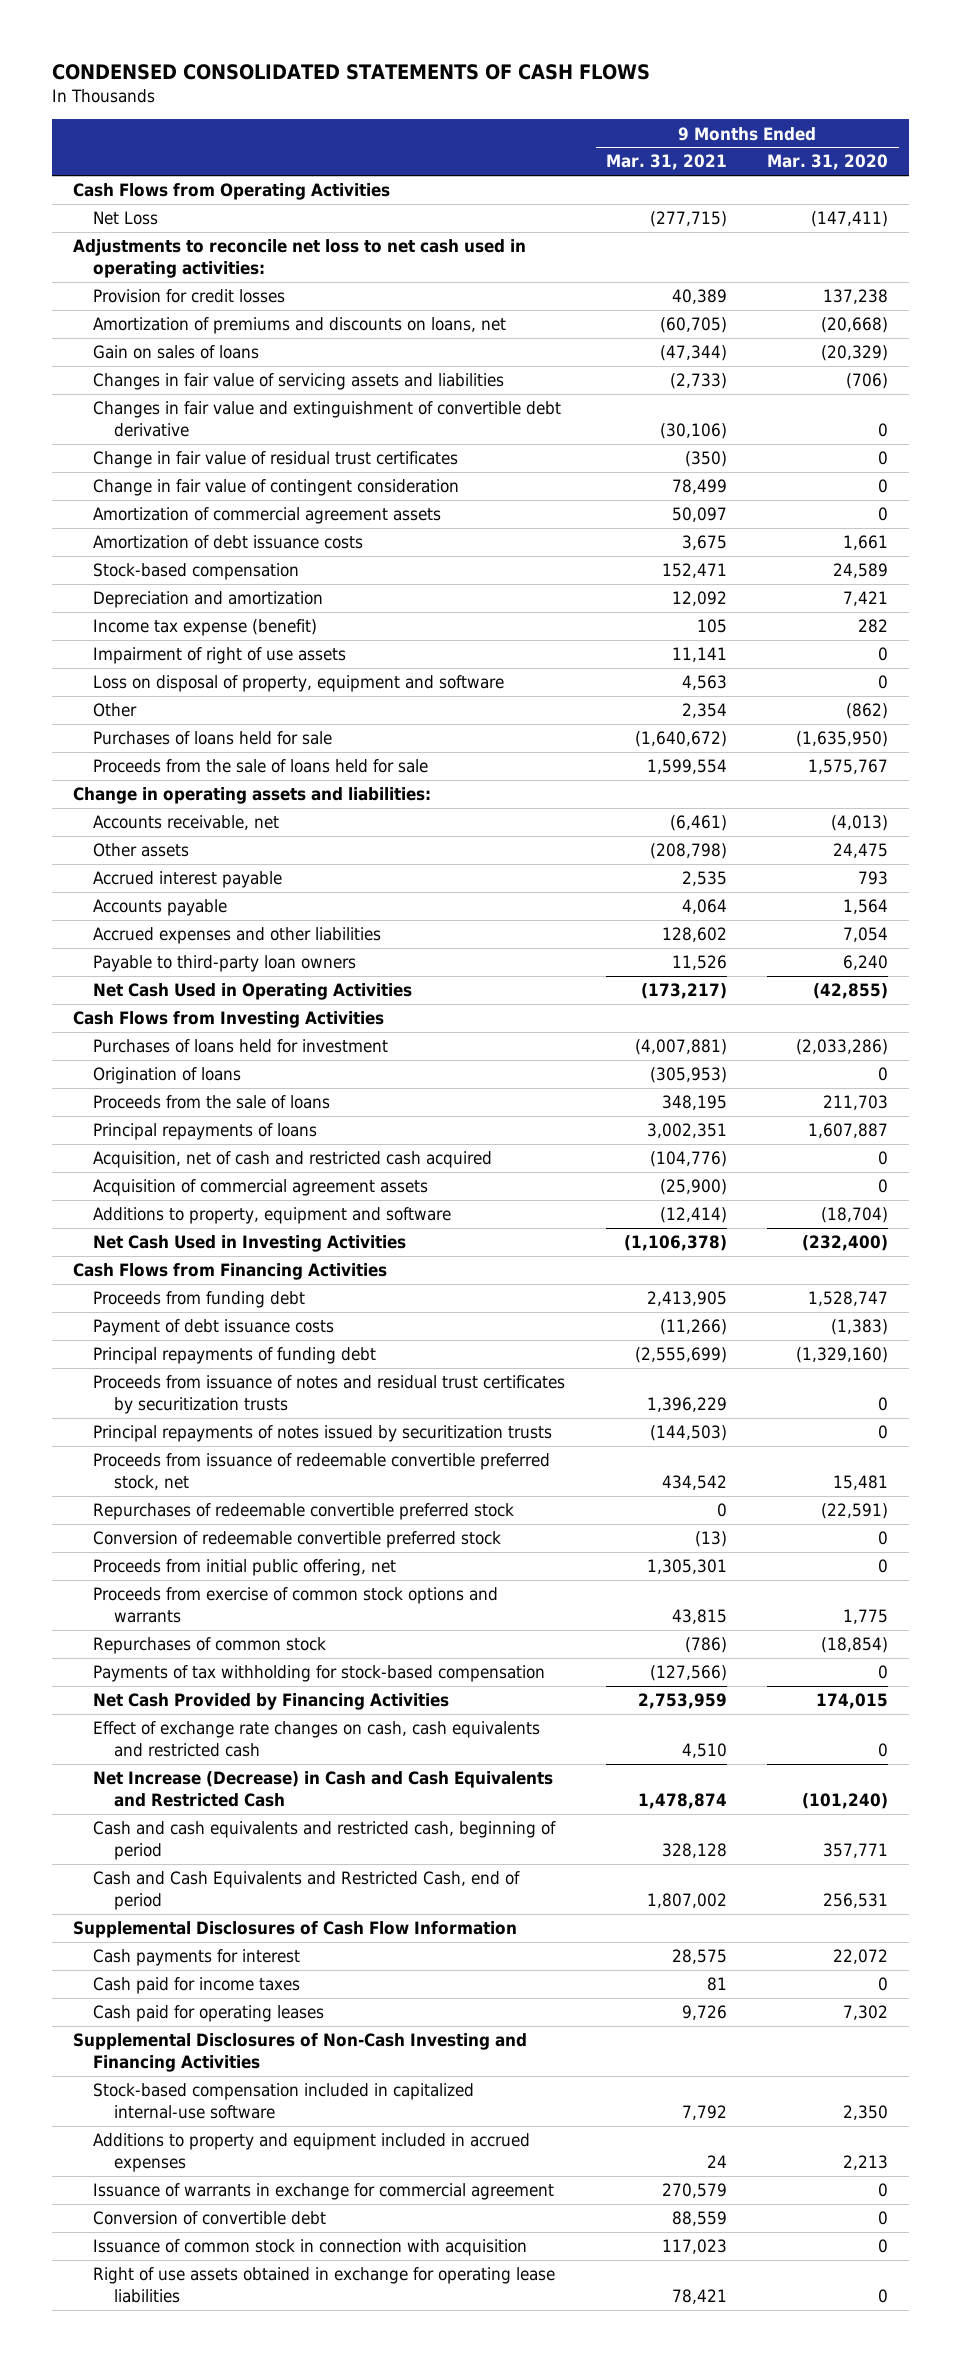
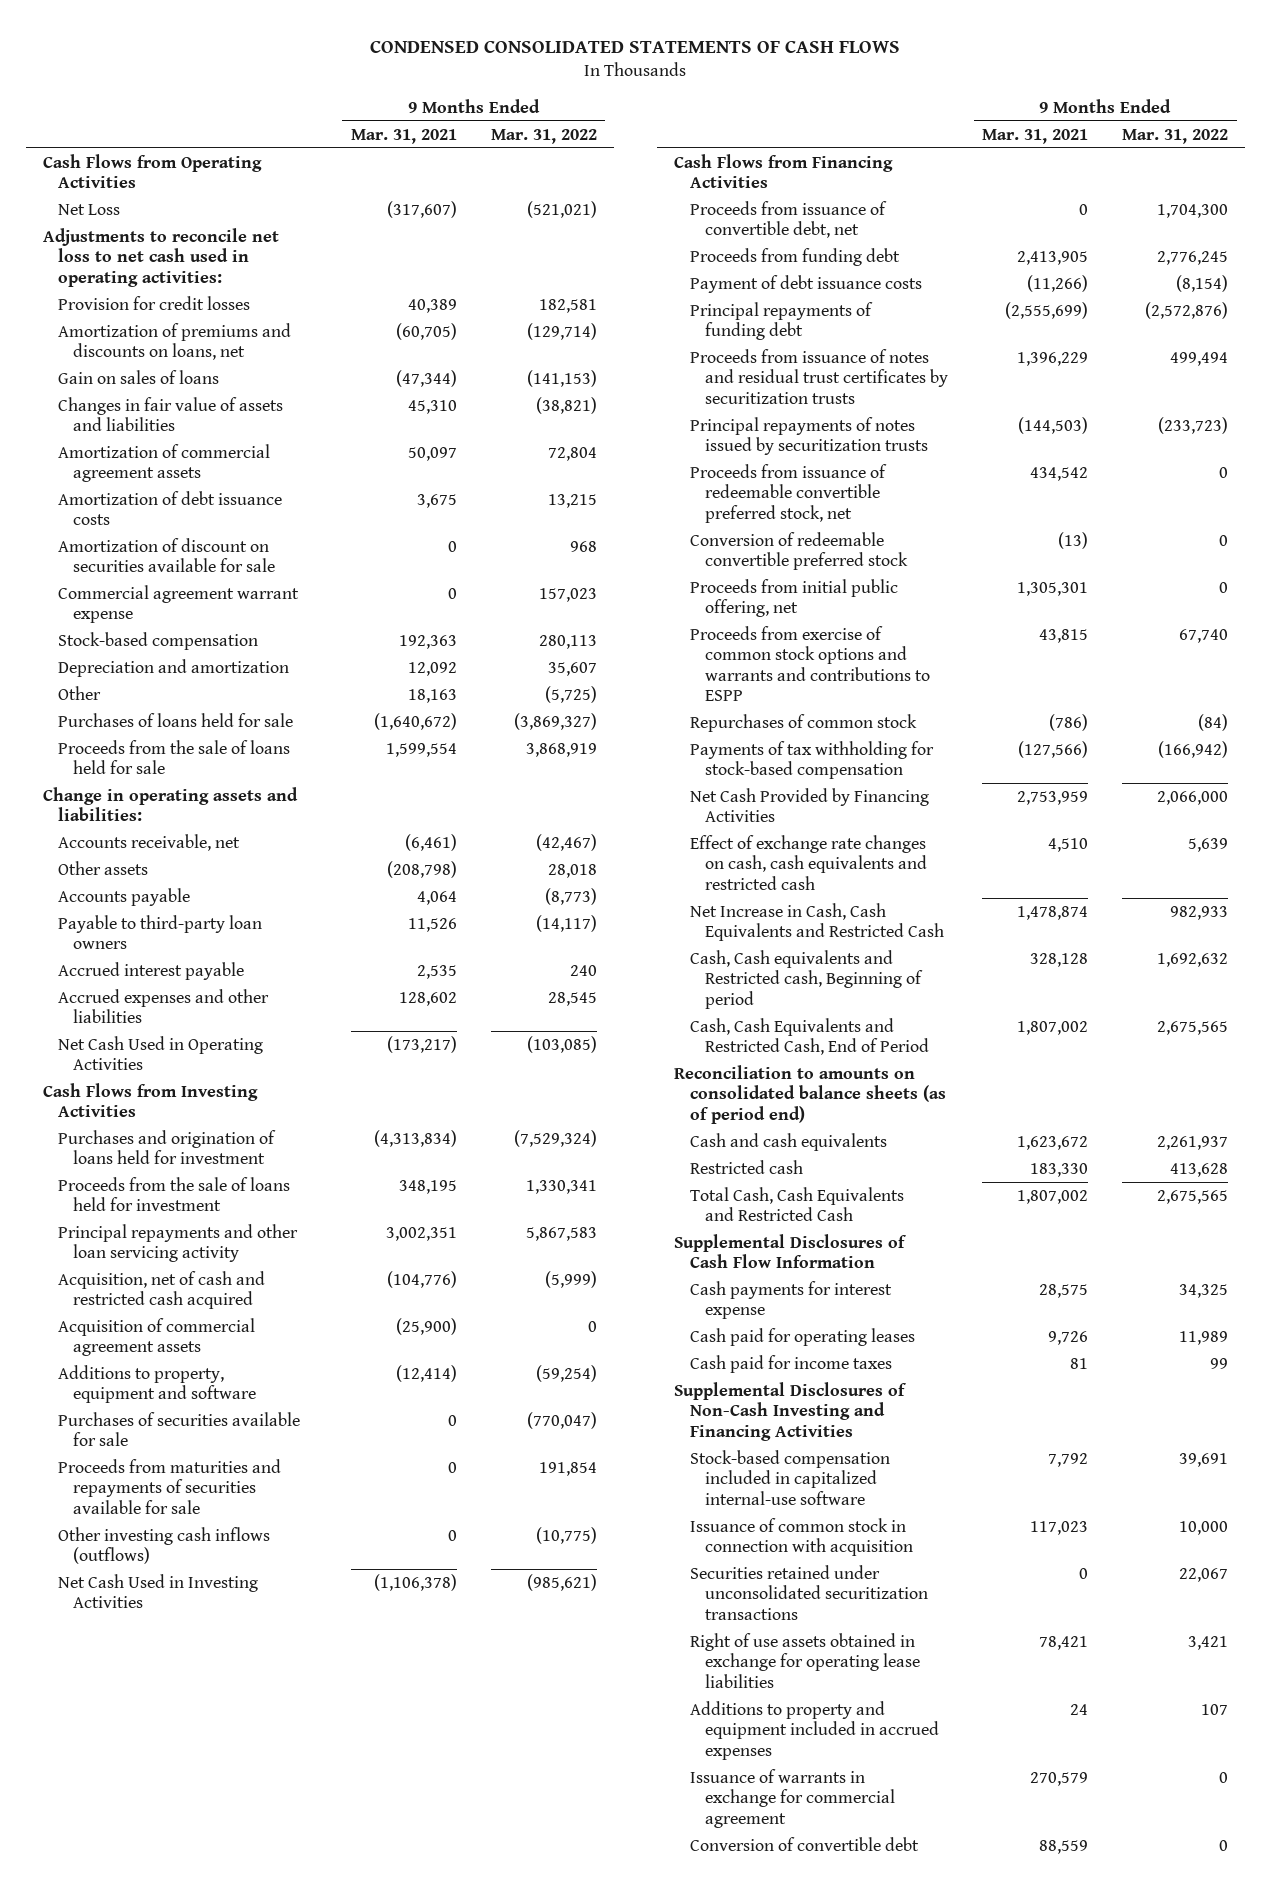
- | 9 Months Ended Mar. 31, 2021 | 9 Months Ended Mar. 31, 2020
+ | 9 Months Ended Mar. 31, 2021 | 9 Months Ended Mar. 31, 2022
- Net Loss | (277,715) | (147,411)
+ Net Loss | (317,607) | (521,021)
- Changes in fair value of servicing assets and liabilities | (2,733) | (706)
- Changes in fair value and extinguishment of convertible debt derivative | (30,106) | 0
- Change in fair value of residual trust certificates | (350) | 0
- Change in fair value of contingent consideration | 78,499 | 0
+ Changes in fair value of assets and liabilities | 45,310 | (38,821)
- Stock-based compensation | 152,471 | 24,589
+ Amortization of discount on securities available for sale | 0 | 968
+ Commercial agreement warrant expense | 0 | 157,023
+ Stock-based compensation | 192,363 | 280,113
- Income tax expense (benefit) | 105 | 282
- Impairment of right of use assets | 11,141 | 0
- Loss on disposal of property, equipment and software | 4,563 | 0
- Other | 2,354 | (862)
+ Other | 18,163 | (5,725)
moved down: Accrued interest payable | 2,535 | 240
moved down: Accrued expenses and other liabilities | 128,602 | 28,545
- Purchases of loans held for investment | (4,007,881) | (2,033,286)
- Origination of loans | (305,953) | 0
- Proceeds from the sale of loans | 348,195 | 211,703
- Principal repayments of loans | 3,002,351 | 1,607,887
+ Purchases and origination of loans held for investment | (4,313,834) | (7,529,324)
+ Proceeds from the sale of loans held for investment | 348,195 | 1,330,341
+ Principal repayments and other loan servicing activity | 3,002,351 | 5,867,583
+ Purchases of securities available for sale | 0 | (770,047)
+ Proceeds from maturities and repayments of securities available for sale | 0 | 191,854
+ Other investing cash inflows (outflows) | 0 | (10,775)
+ Proceeds from issuance of convertible debt, net | 0 | 1,704,300
- Repurchases of redeemable convertible preferred stock | 0 | (22,591)
- Proceeds from exercise of common stock options and warrants | 43,815 | 1,775
+ Proceeds from exercise of common stock options and warrants and contributions to ESPP | 43,815 | 67,740
- Net Increase (Decrease) in Cash and Cash Equivalents and Restricted Cash | 1,478,874 | (101,240)
- Cash and cash equivalents and restricted cash, beginning of period | 328,128 | 357,771
- Cash and Cash Equivalents and Restricted Cash, end of period | 1,807,002 | 256,531
+ Net Increase in Cash, Cash Equivalents and Restricted Cash | 1,478,874 | 982,933
+ Cash, Cash equivalents and Restricted cash, Beginning of period | 328,128 | 1,692,632
+ Cash, Cash Equivalents and Restricted Cash, End of Period | 1,807,002 | 2,675,565
+ Reconciliation to amounts on consolidated balance sheets (as of period end)
+ Cash and cash equivalents | 1,623,672 | 2,261,937
+ Restricted cash | 183,330 | 413,628
+ Total Cash, Cash Equivalents and Restricted Cash | 1,807,002 | 2,675,565
- Cash payments for interest | 28,575 | 22,072
+ Cash payments for interest expense | 28,575 | 34,325
moved down: Cash paid for income taxes | 81 | 99
moved up: Issuance of common stock in connection with acquisition | 117,023 | 10,000
+ Securities retained under unconsolidated securitization transactions | 0 | 22,067
moved up: Right of use assets obtained in exchange for operating lease liabilities | 78,421 | 3,421

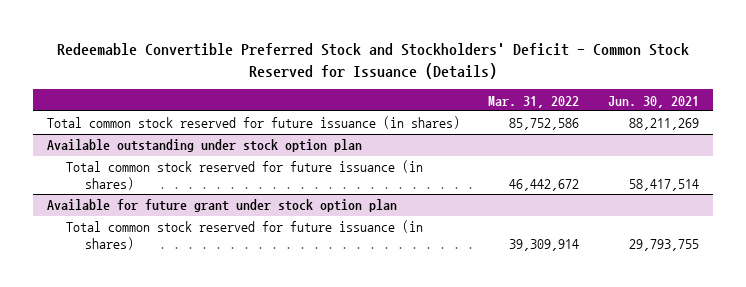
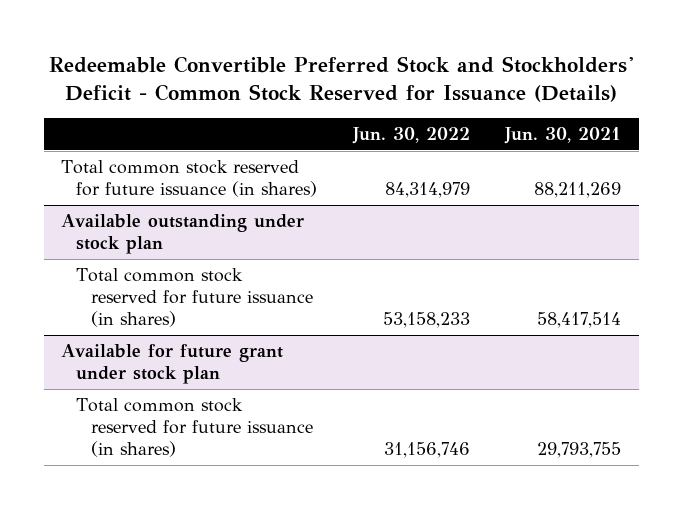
- | Mar. 31, 2022 | Jun. 30, 2021
+ | Jun. 30, 2022 | Jun. 30, 2021
- Available outstanding under stock option plan
+ Available outstanding under stock plan
- Available for future grant under stock option plan
+ Available for future grant under stock plan

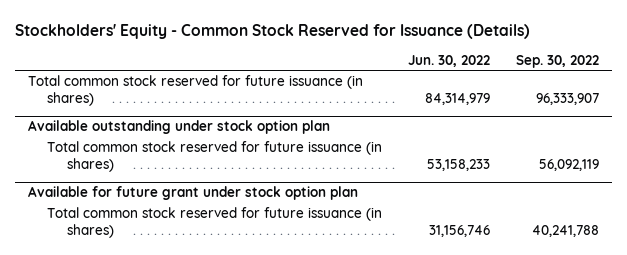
- Redeemable Convertible Preferred Stock and Stockholders' Deficit - Common Stock Reserved for Issuance (Details)
+ Stockholders' Equity - Common Stock Reserved for Issuance (Details)
- | Jun. 30, 2022 | Jun. 30, 2021
+ | Jun. 30, 2022 | Sep. 30, 2022
- Available outstanding under stock plan
+ Available outstanding under stock option plan
- Available for future grant under stock plan
+ Available for future grant under stock option plan

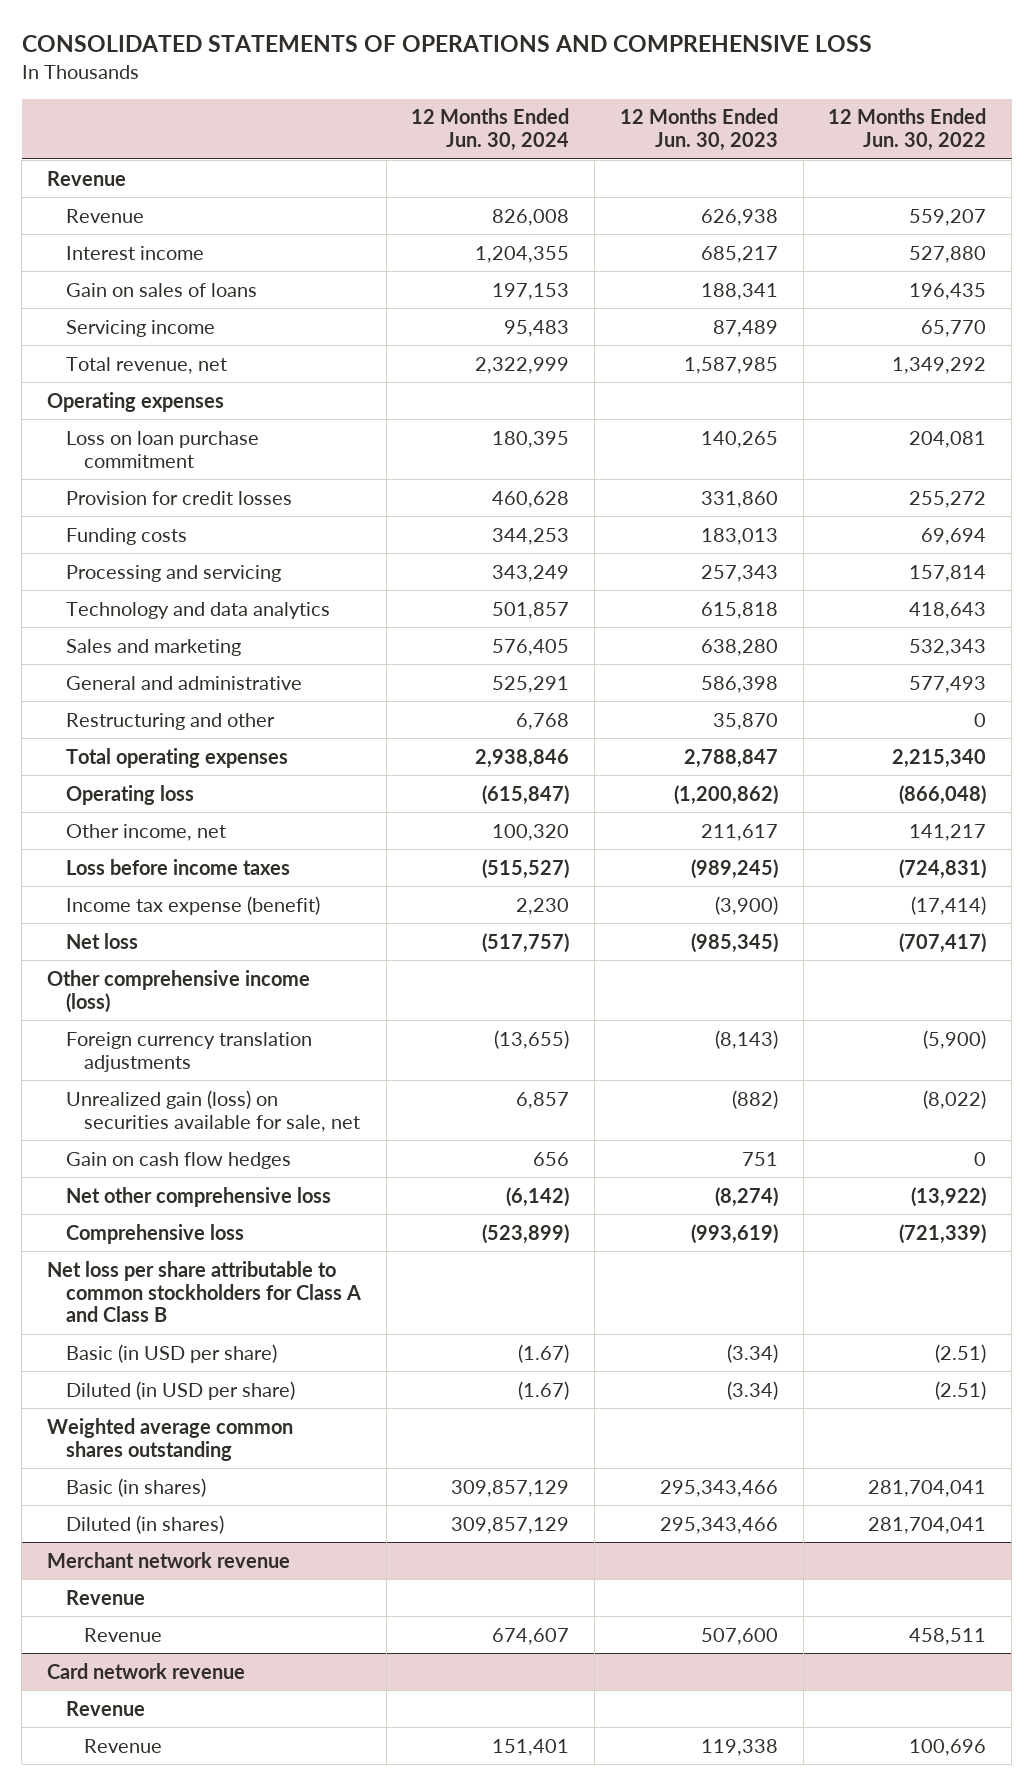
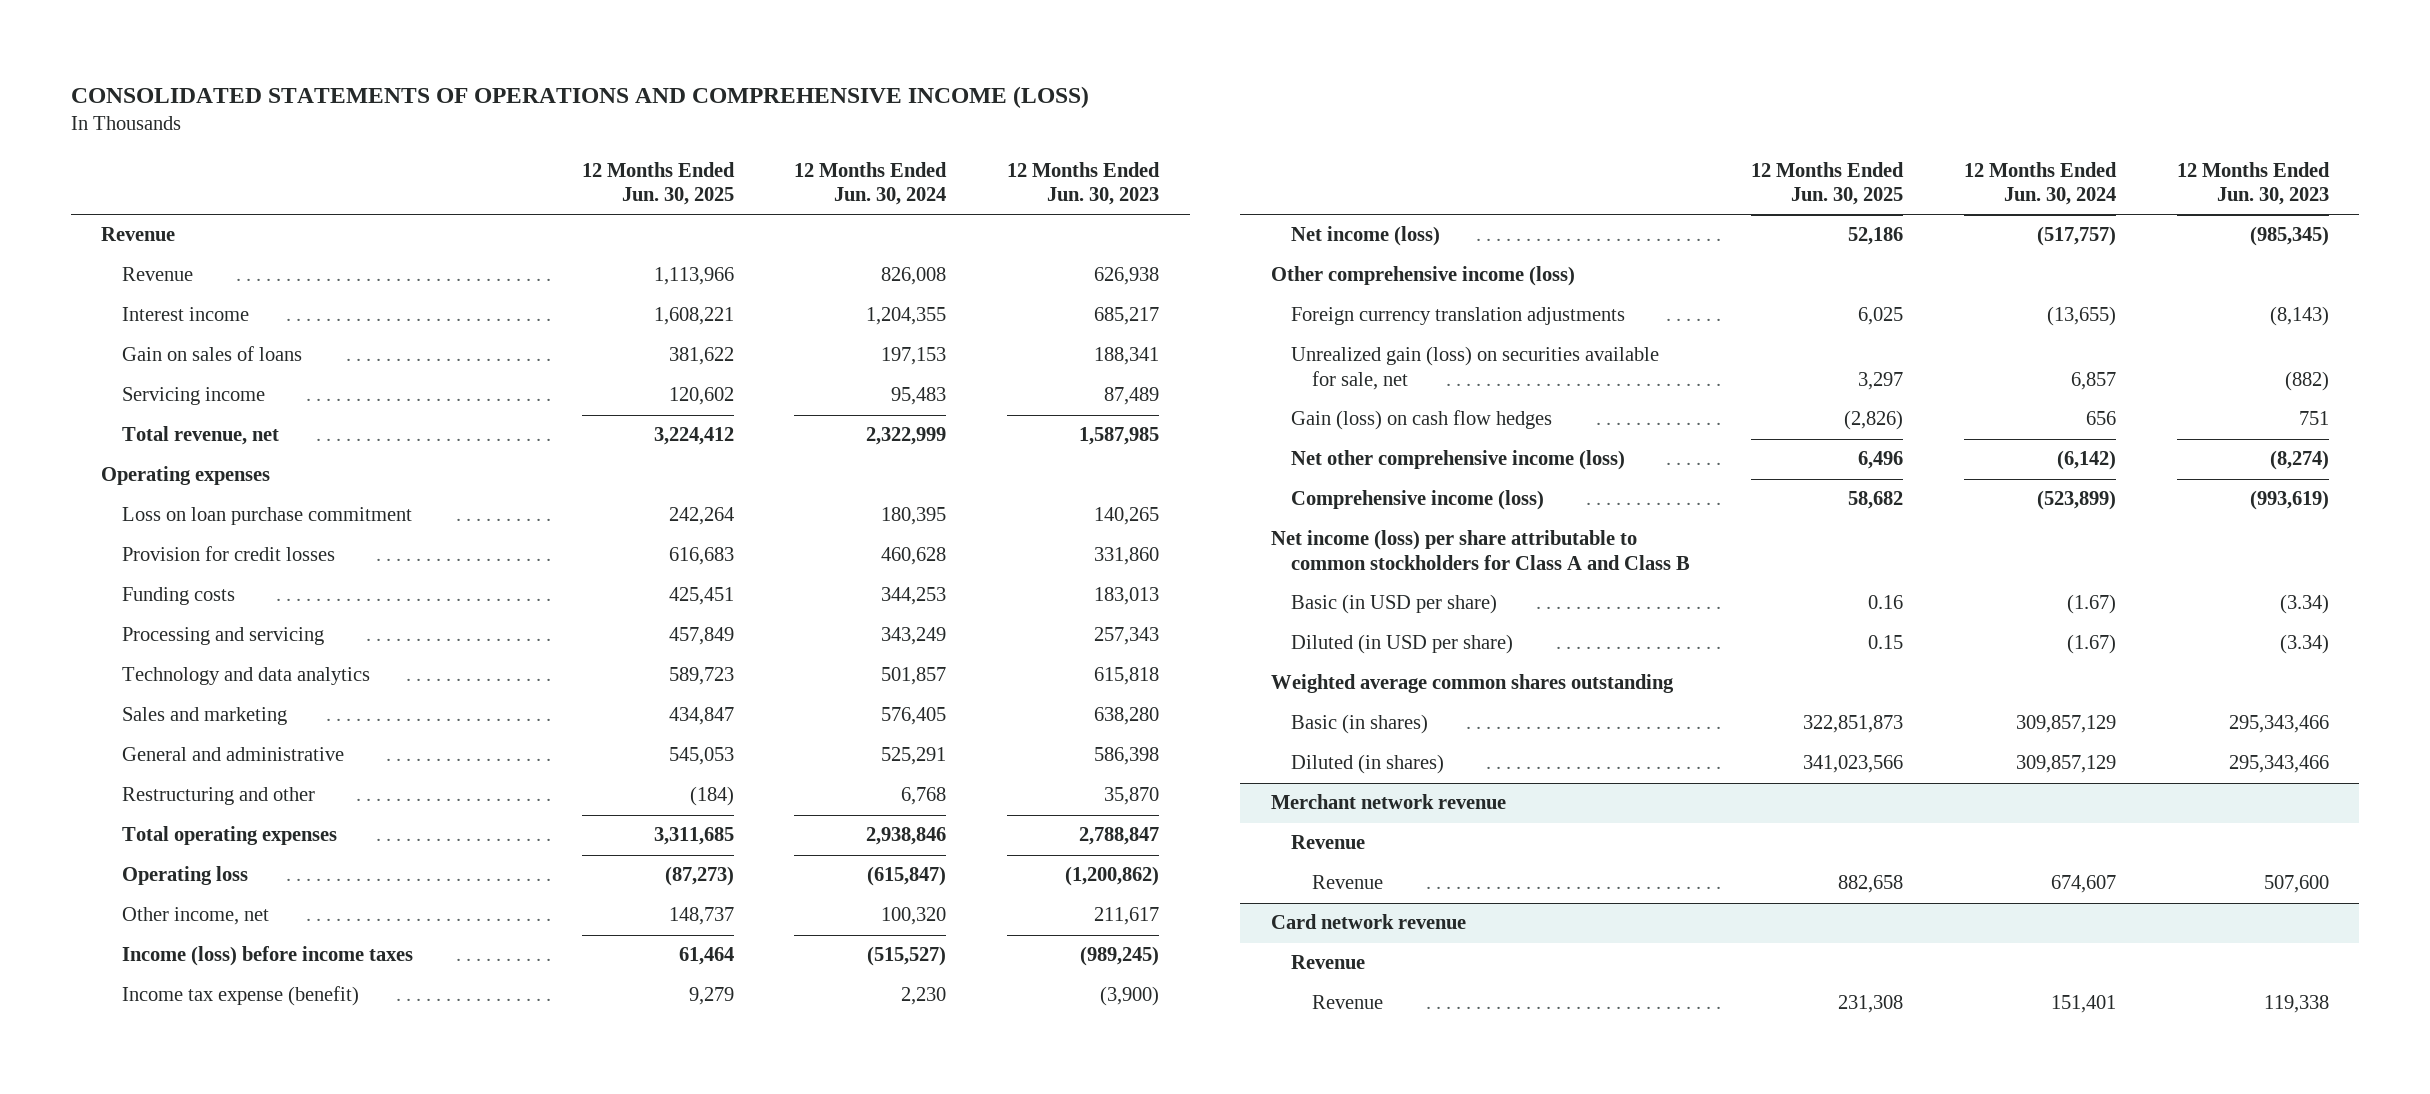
- CONSOLIDATED STATEMENTS OF OPERATIONS AND COMPREHENSIVE LOSS
+ CONSOLIDATED STATEMENTS OF OPERATIONS AND COMPREHENSIVE INCOME (LOSS)
- | 12 Months Ended Jun. 30, 2024 | 12 Months Ended Jun. 30, 2023 | 12 Months Ended Jun. 30, 2022
+ | 12 Months Ended Jun. 30, 2025 | 12 Months Ended Jun. 30, 2024 | 12 Months Ended Jun. 30, 2023
- Loss before income taxes | (515,527) | (989,245) | (724,831)
+ Income (loss) before income taxes | 61,464 | (515,527) | (989,245)
- Net loss | (517,757) | (985,345) | (707,417)
+ Net income (loss) | 52,186 | (517,757) | (985,345)
- Gain on cash flow hedges | 656 | 751 | 0
- Net other comprehensive loss | (6,142) | (8,274) | (13,922)
- Comprehensive loss | (523,899) | (993,619) | (721,339)
- Net loss per share attributable to common stockholders for Class A and Class B
+ Gain (loss) on cash flow hedges | (2,826) | 656 | 751
+ Net other comprehensive income (loss) | 6,496 | (6,142) | (8,274)
+ Comprehensive income (loss) | 58,682 | (523,899) | (993,619)
+ Net income (loss) per share attributable to common stockholders for Class A and Class B

